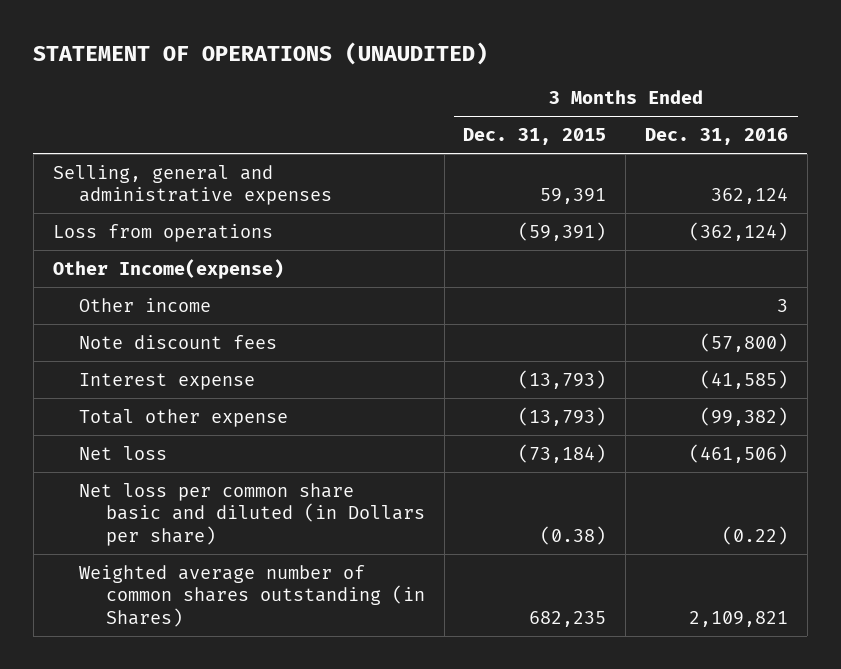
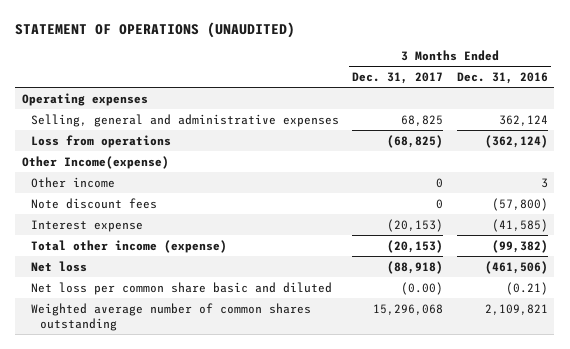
- | 3 Months Ended Dec. 31, 2015 | 3 Months Ended Dec. 31, 2016
+ | 3 Months Ended Dec. 31, 2017 | 3 Months Ended Dec. 31, 2016
+ Operating expenses
- Total other expense | (13,793) | (99,382)
+ Total other income (expense) | (20,153) | (99,382)
- Net loss per common share basic and diluted (in Dollars per share) | (0.38) | (0.22)
- Weighted average number of common shares outstanding (in Shares) | 682,235 | 2,109,821
+ Net loss per common share basic and diluted | (0.00) | (0.21)
+ Weighted average number of common shares outstanding | 15,296,068 | 2,109,821

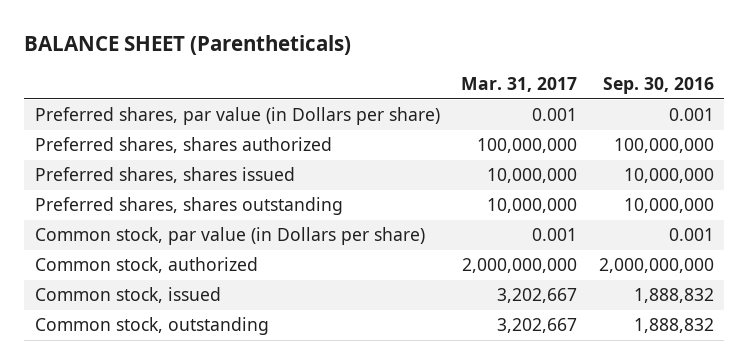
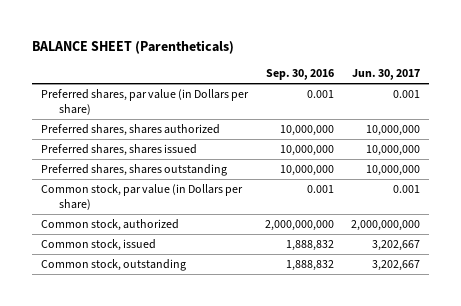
- | Mar. 31, 2017 | Sep. 30, 2016
+ | Sep. 30, 2016 | Jun. 30, 2017
- Preferred shares, shares authorized | 100,000,000 | 100,000,000
+ Preferred shares, shares authorized | 10,000,000 | 10,000,000

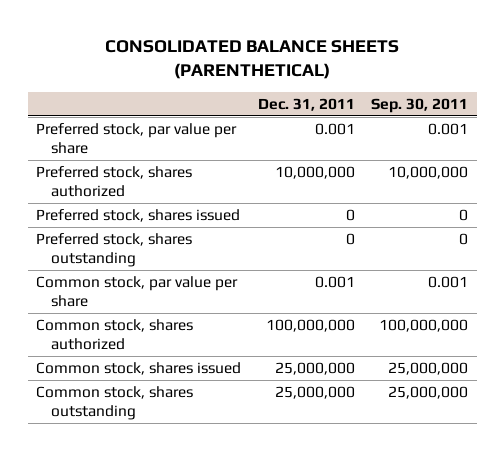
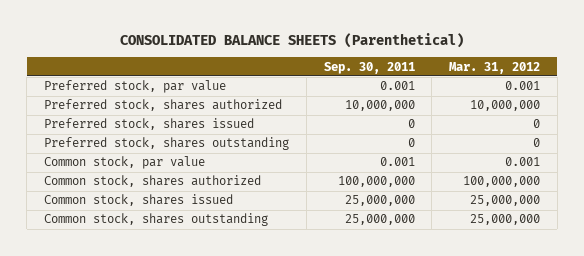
- CONSOLIDATED BALANCE SHEETS (PARENTHETICAL)
+ CONSOLIDATED BALANCE SHEETS (Parenthetical)
- | Dec. 31, 2011 | Sep. 30, 2011
+ | Sep. 30, 2011 | Mar. 31, 2012
- Preferred stock, par value per share | 0.001 | 0.001
+ Preferred stock, par value | 0.001 | 0.001
- Common stock, par value per share | 0.001 | 0.001
+ Common stock, par value | 0.001 | 0.001

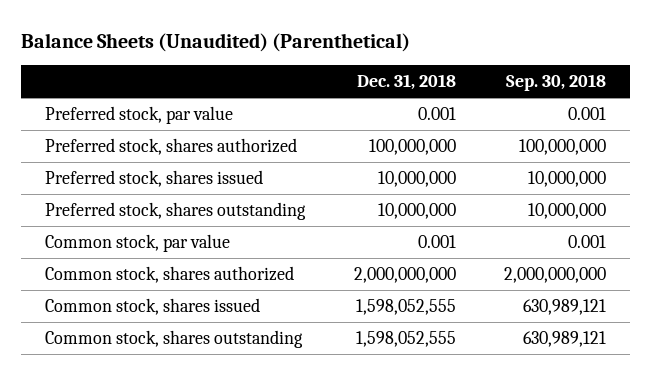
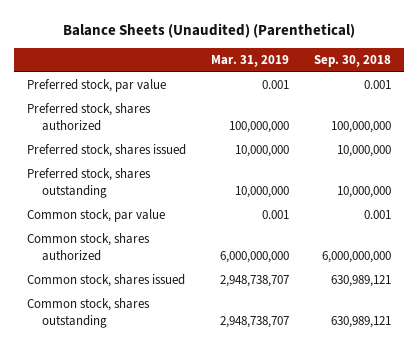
- | Dec. 31, 2018 | Sep. 30, 2018
+ | Mar. 31, 2019 | Sep. 30, 2018
- Common stock, shares authorized | 2,000,000,000 | 2,000,000,000
+ Common stock, shares authorized | 6,000,000,000 | 6,000,000,000

